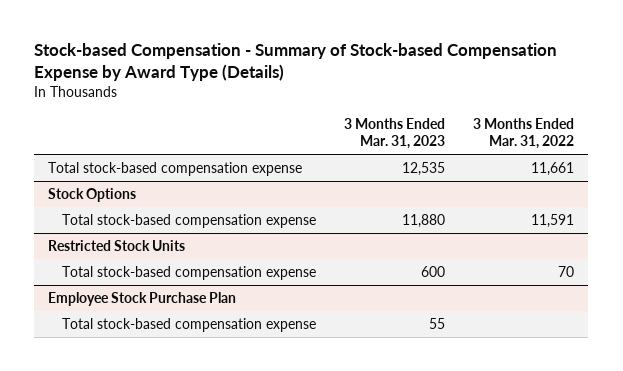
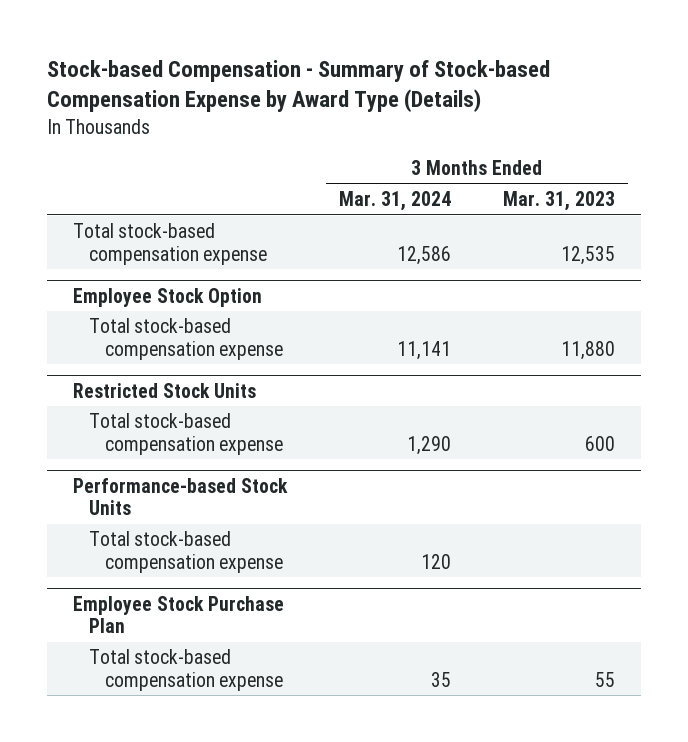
- | 3 Months Ended Mar. 31, 2023 | 3 Months Ended Mar. 31, 2022
+ | 3 Months Ended Mar. 31, 2024 | 3 Months Ended Mar. 31, 2023
- Stock Options
+ Employee Stock Option
+ Performance-based Stock Units
+ Total stock-based compensation expense | 120 |

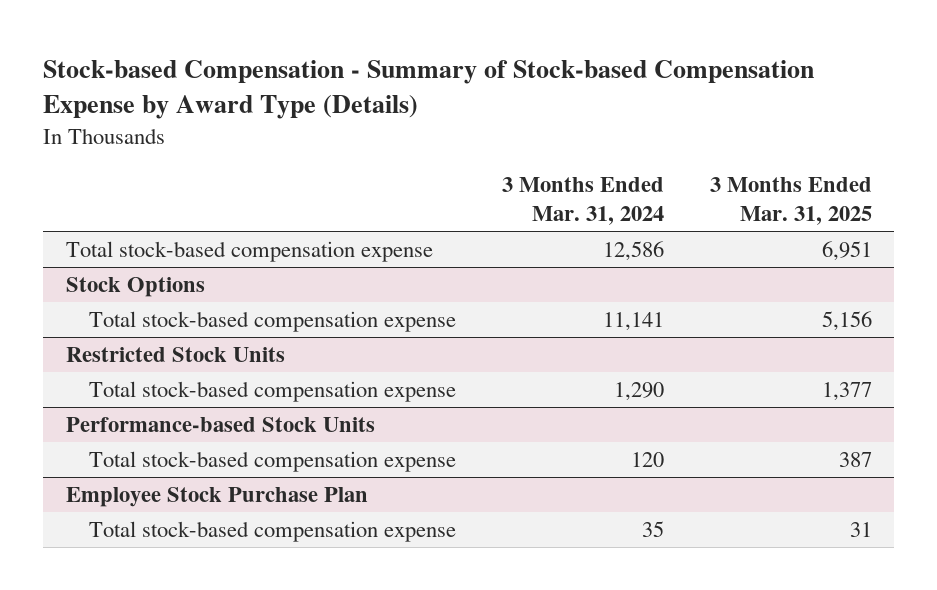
- | 3 Months Ended Mar. 31, 2024 | 3 Months Ended Mar. 31, 2023
+ | 3 Months Ended Mar. 31, 2024 | 3 Months Ended Mar. 31, 2025
- Employee Stock Option
+ Stock Options

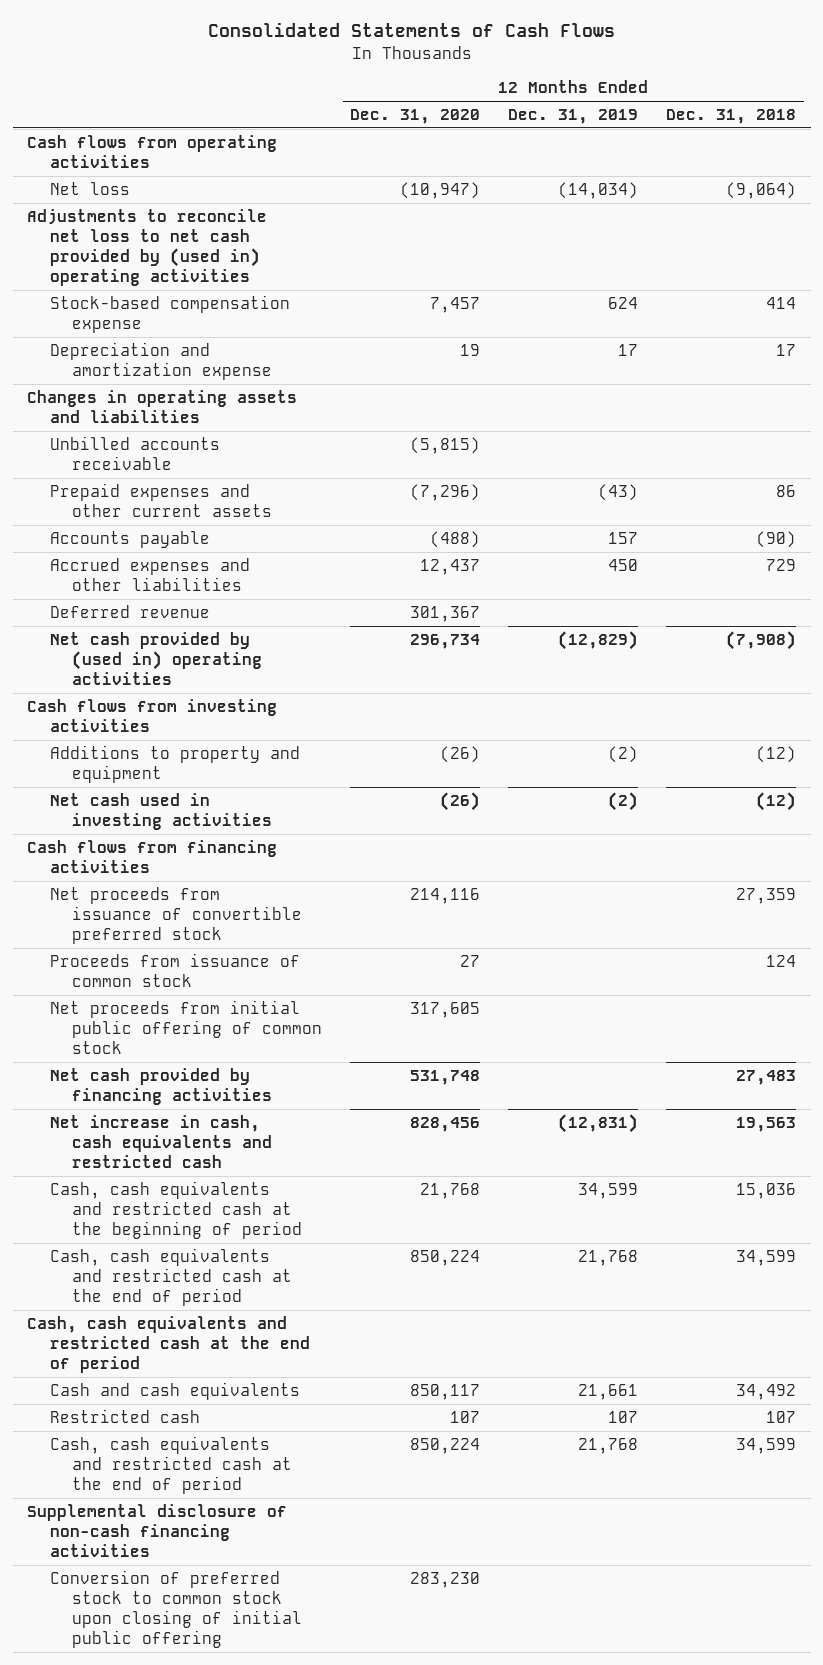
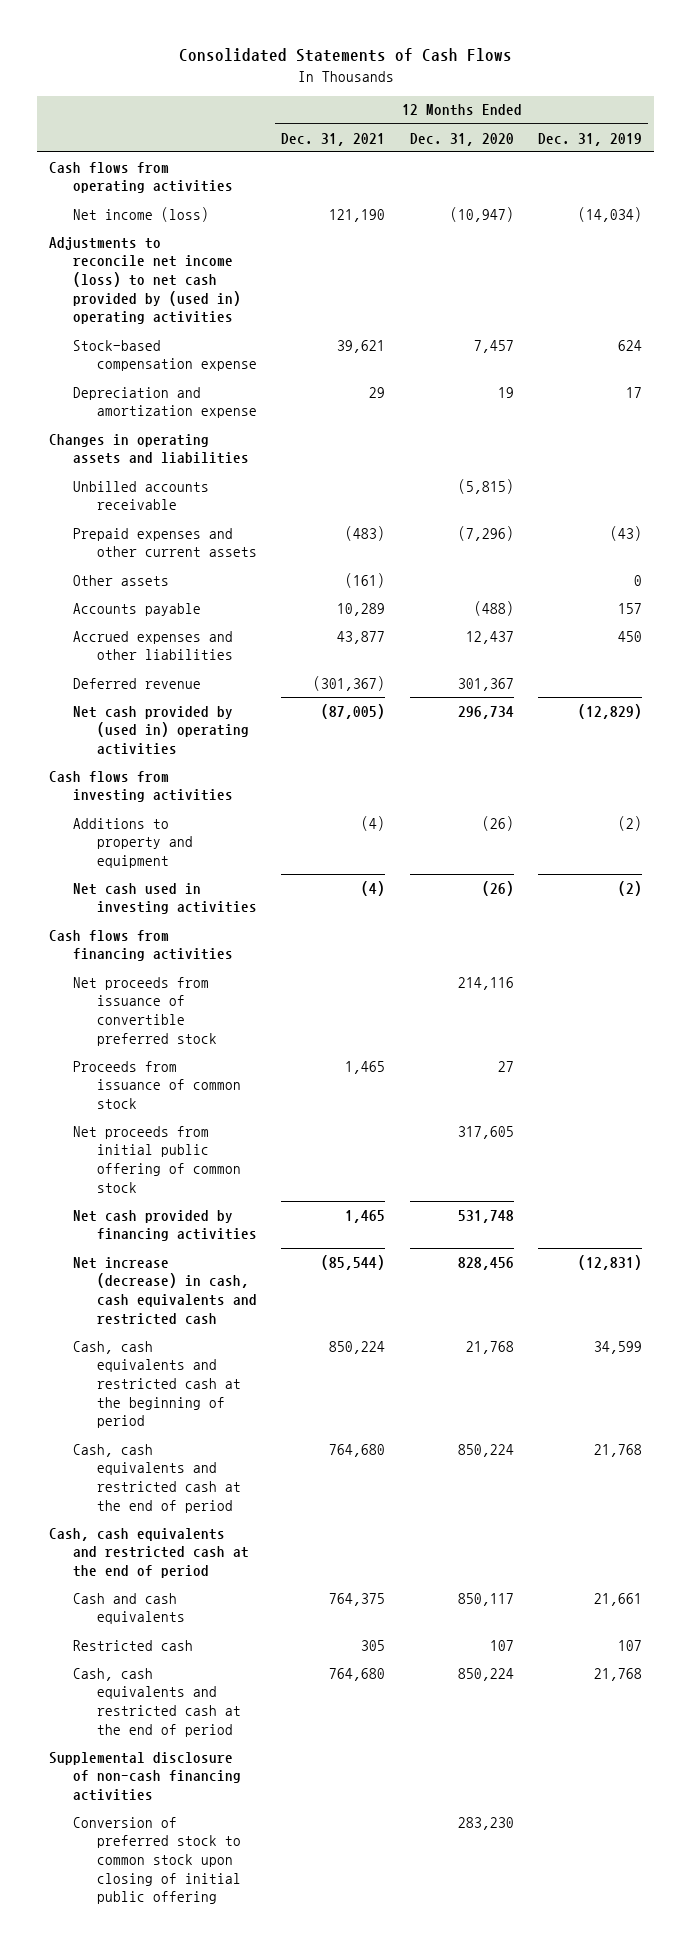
- | 12 Months Ended Dec. 31, 2020 | 12 Months Ended Dec. 31, 2019 | 12 Months Ended Dec. 31, 2018
+ | 12 Months Ended Dec. 31, 2021 | 12 Months Ended Dec. 31, 2020 | 12 Months Ended Dec. 31, 2019
- Net loss | (10,947) | (14,034) | (9,064)
- Adjustments to reconcile net loss to net cash provided by (used in) operating activities
+ Net income (loss) | 121,190 | (10,947) | (14,034)
+ Adjustments to reconcile net income (loss) to net cash provided by (used in) operating activities
+ Other assets | (161) | | 0
- Net increase in cash, cash equivalents and restricted cash | 828,456 | (12,831) | 19,563
+ Net increase (decrease) in cash, cash equivalents and restricted cash | (85,544) | 828,456 | (12,831)

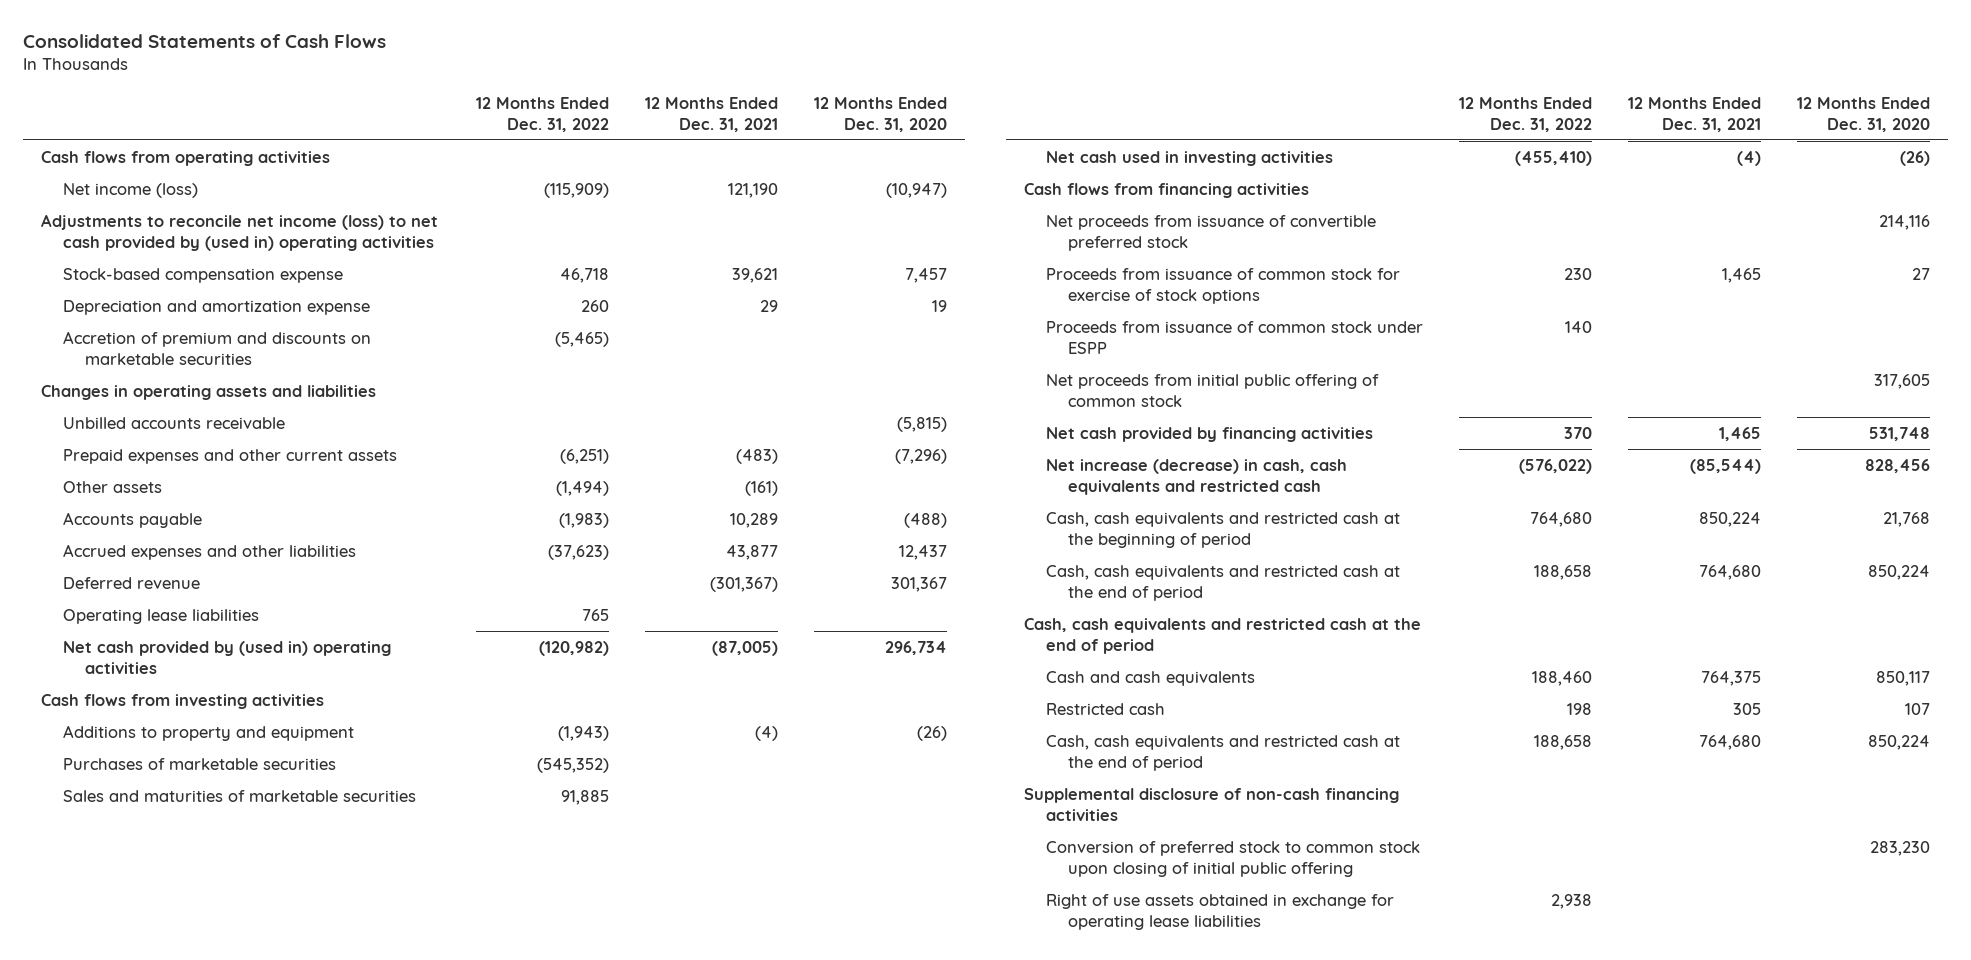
- | 12 Months Ended Dec. 31, 2021 | 12 Months Ended Dec. 31, 2020 | 12 Months Ended Dec. 31, 2019
+ | 12 Months Ended Dec. 31, 2022 | 12 Months Ended Dec. 31, 2021 | 12 Months Ended Dec. 31, 2020
+ Accretion of premium and discounts on marketable securities | (5,465) | |
+ Operating lease liabilities | 765 | |
+ Purchases of marketable securities | (545,352) | |
+ Sales and maturities of marketable securities | 91,885 | |
- Proceeds from issuance of common stock | 1,465 | 27 |
+ Proceeds from issuance of common stock for exercise of stock options | 230 | 1,465 | 27
+ Proceeds from issuance of common stock under ESPP | 140 | |
+ Right of use assets obtained in exchange for operating lease liabilities | 2,938 | |

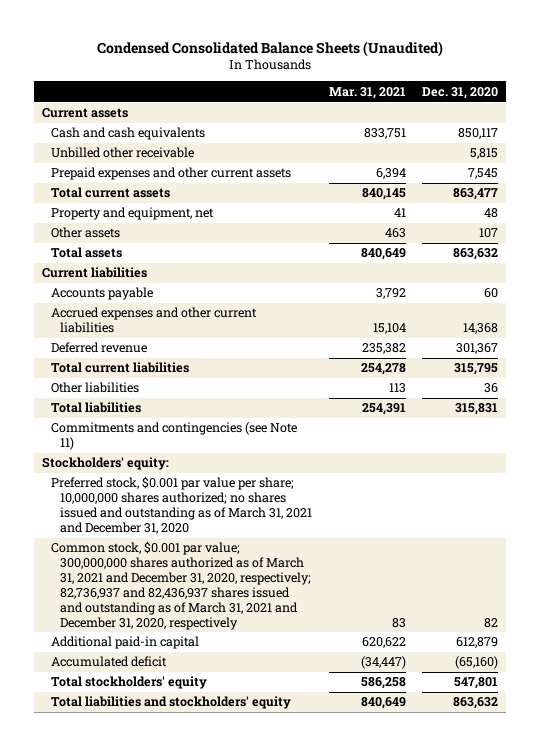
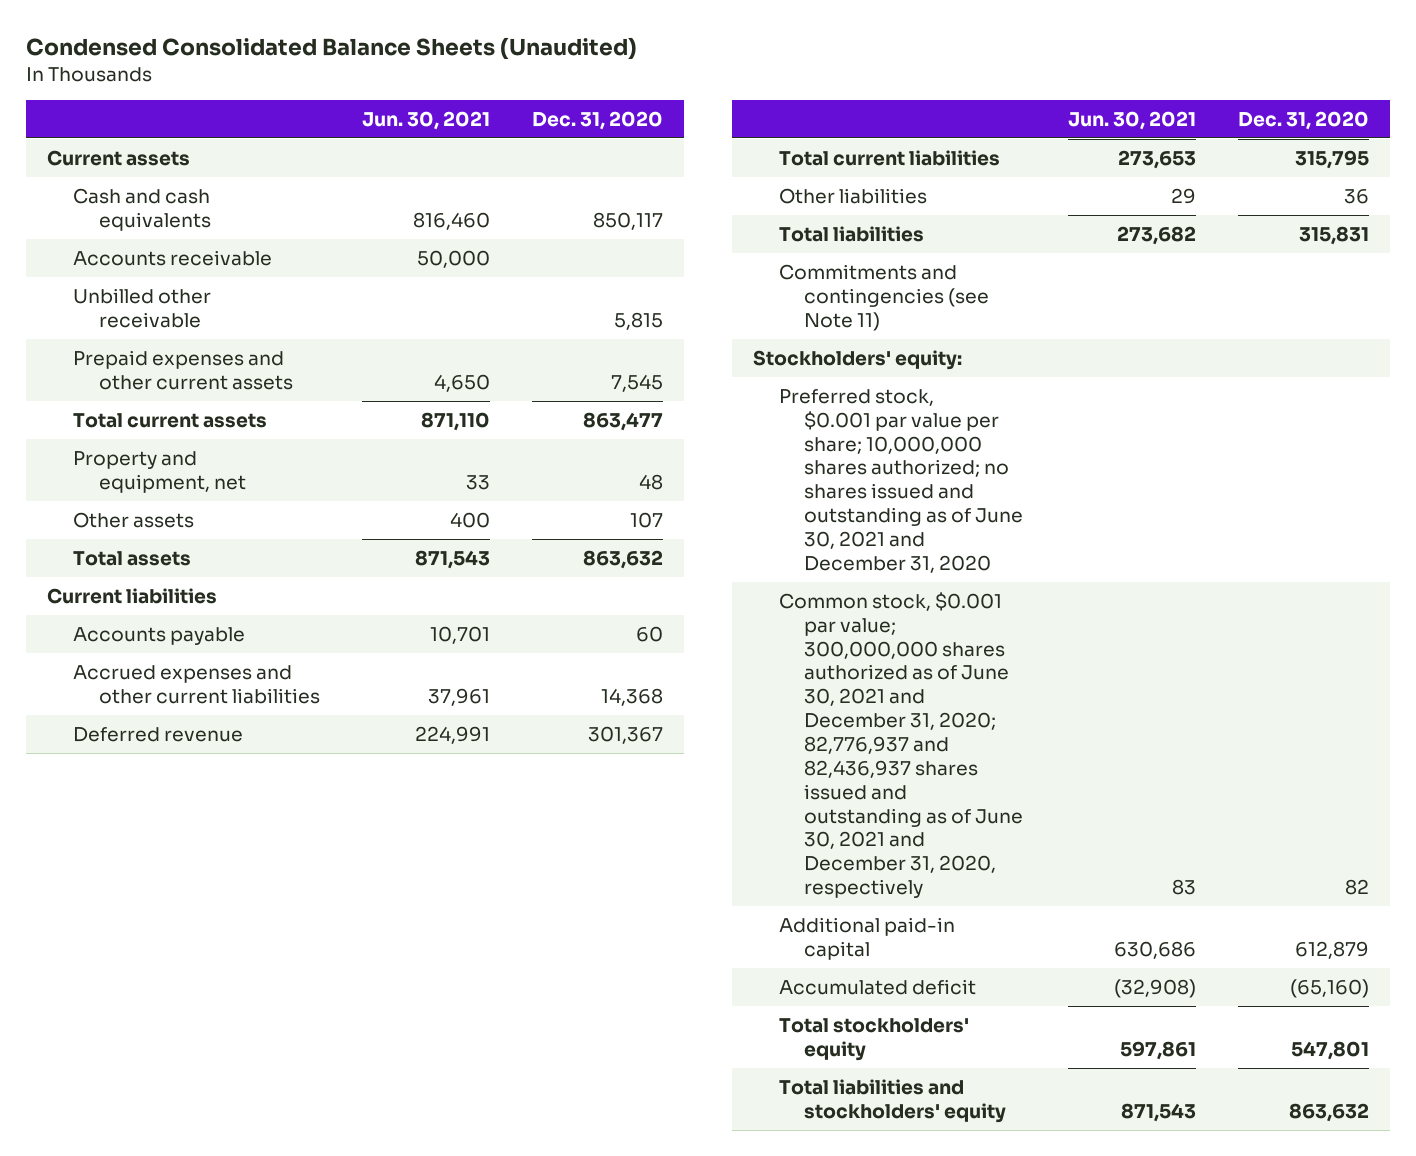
- | Mar. 31, 2021 | Dec. 31, 2020
+ | Jun. 30, 2021 | Dec. 31, 2020
+ Accounts receivable | 50,000 |
- Preferred stock, $0.001 par value per share; 10,000,000 shares authorized; no shares issued and outstanding as of March 31, 2021 and December 31, 2020
- Common stock, $0.001 par value; 300,000,000 shares authorized as of March 31, 2021 and December 31, 2020, respectively; 82,736,937 and 82,436,937 shares issued and outstanding as of March 31, 2021 and December 31, 2020, respectively | 83 | 82
+ Preferred stock, $0.001 par value per share; 10,000,000 shares authorized; no shares issued and outstanding as of June 30, 2021 and December 31, 2020
+ Common stock, $0.001 par value; 300,000,000 shares authorized as of June 30, 2021 and December 31, 2020; 82,776,937 and 82,436,937 shares issued and outstanding as of June 30, 2021 and December 31, 2020, respectively | 83 | 82

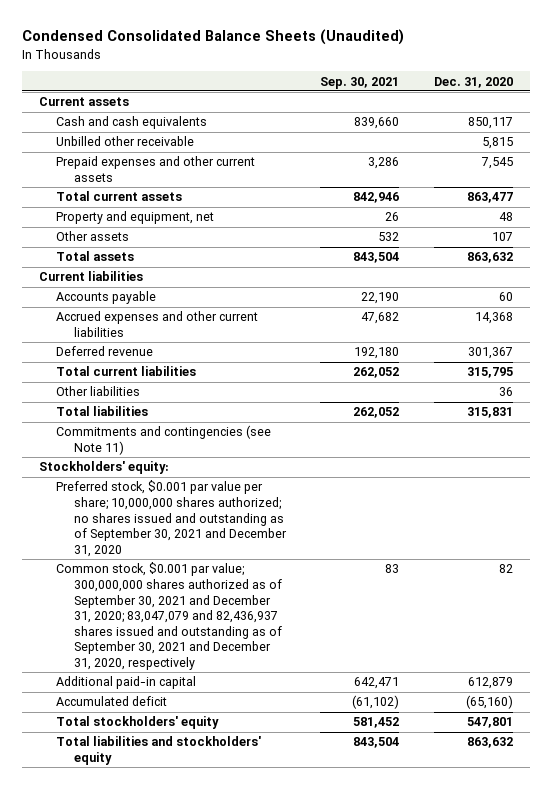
- | Jun. 30, 2021 | Dec. 31, 2020
+ | Sep. 30, 2021 | Dec. 31, 2020
- Accounts receivable | 50,000 |
- Preferred stock, $0.001 par value per share; 10,000,000 shares authorized; no shares issued and outstanding as of June 30, 2021 and December 31, 2020
- Common stock, $0.001 par value; 300,000,000 shares authorized as of June 30, 2021 and December 31, 2020; 82,776,937 and 82,436,937 shares issued and outstanding as of June 30, 2021 and December 31, 2020, respectively | 83 | 82
+ Preferred stock, $0.001 par value per share; 10,000,000 shares authorized; no shares issued and outstanding as of September 30, 2021 and December 31, 2020
+ Common stock, $0.001 par value; 300,000,000 shares authorized as of September 30, 2021 and December 31, 2020; 83,047,079 and 82,436,937 shares issued and outstanding as of September 30, 2021 and December 31, 2020, respectively | 83 | 82

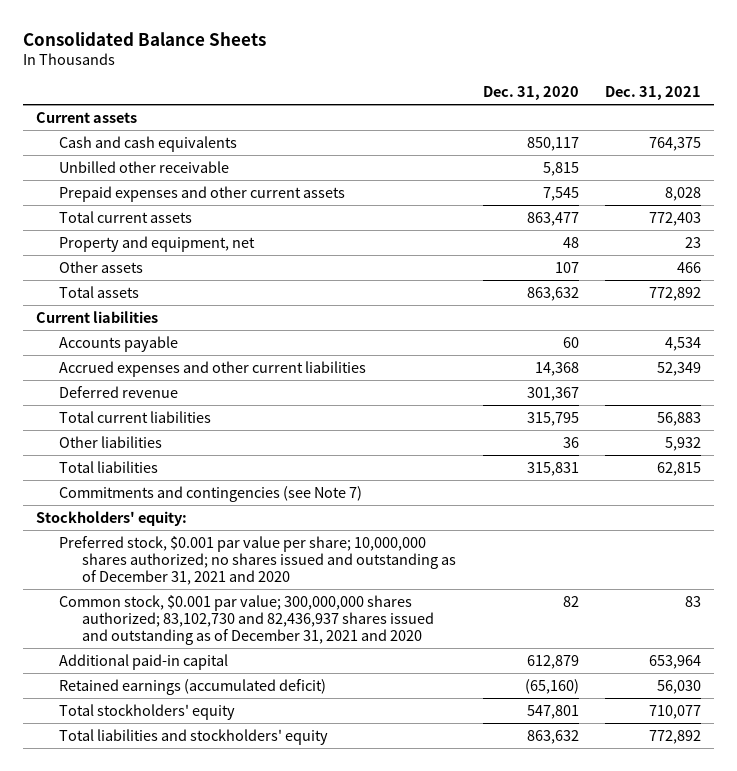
- Condensed Consolidated Balance Sheets (Unaudited)
+ Consolidated Balance Sheets
- | Sep. 30, 2021 | Dec. 31, 2020
+ | Dec. 31, 2020 | Dec. 31, 2021
- Commitments and contingencies (see Note 11)
+ Commitments and contingencies (see Note 7)
- Preferred stock, $0.001 par value per share; 10,000,000 shares authorized; no shares issued and outstanding as of September 30, 2021 and December 31, 2020
- Common stock, $0.001 par value; 300,000,000 shares authorized as of September 30, 2021 and December 31, 2020; 83,047,079 and 82,436,937 shares issued and outstanding as of September 30, 2021 and December 31, 2020, respectively | 83 | 82
+ Preferred stock, $0.001 par value per share; 10,000,000 shares authorized; no shares issued and outstanding as of December 31, 2021 and 2020
+ Common stock, $0.001 par value; 300,000,000 shares authorized; 83,102,730 and 82,436,937 shares issued and outstanding as of December 31, 2021 and 2020 | 82 | 83
- Accumulated deficit | (61,102) | (65,160)
+ Retained earnings (accumulated deficit) | (65,160) | 56,030

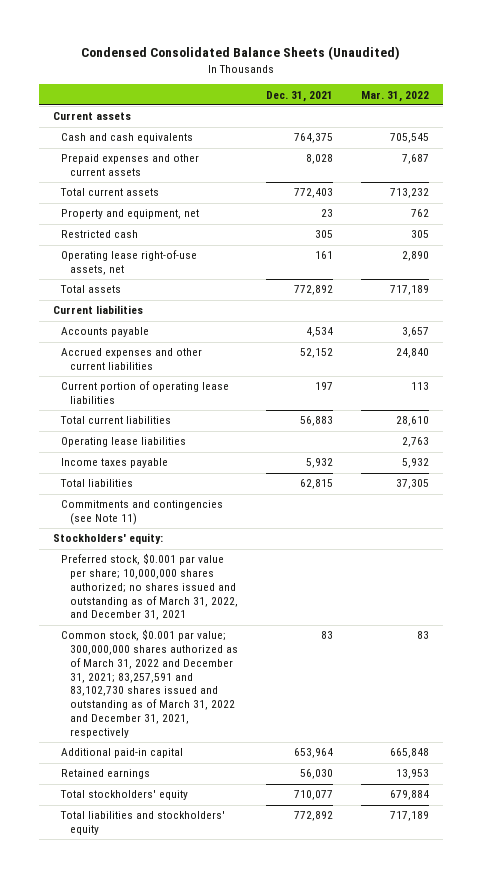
- Consolidated Balance Sheets
+ Condensed Consolidated Balance Sheets (Unaudited)
- | Dec. 31, 2020 | Dec. 31, 2021
+ | Dec. 31, 2021 | Mar. 31, 2022
- Unbilled other receivable | 5,815 |
- Other assets | 107 | 466
+ Restricted cash | 305 | 305
+ Operating lease right-of-use assets, net | 161 | 2,890
- Accrued expenses and other current liabilities | 14,368 | 52,349
- Deferred revenue | 301,367 |
+ Accrued expenses and other current liabilities | 52,152 | 24,840
+ Current portion of operating lease liabilities | 197 | 113
- Other liabilities | 36 | 5,932
+ Operating lease liabilities | | 2,763
+ Income taxes payable | 5,932 | 5,932
- Commitments and contingencies (see Note 7)
+ Commitments and contingencies (see Note 11)
- Preferred stock, $0.001 par value per share; 10,000,000 shares authorized; no shares issued and outstanding as of December 31, 2021 and 2020
- Common stock, $0.001 par value; 300,000,000 shares authorized; 83,102,730 and 82,436,937 shares issued and outstanding as of December 31, 2021 and 2020 | 82 | 83
+ Preferred stock, $0.001 par value per share; 10,000,000 shares authorized; no shares issued and outstanding as of March 31, 2022, and December 31, 2021
+ Common stock, $0.001 par value; 300,000,000 shares authorized as of March 31, 2022 and December 31, 2021; 83,257,591 and 83,102,730 shares issued and outstanding as of March 31, 2022 and December 31, 2021, respectively | 83 | 83
- Retained earnings (accumulated deficit) | (65,160) | 56,030
+ Retained earnings | 56,030 | 13,953

